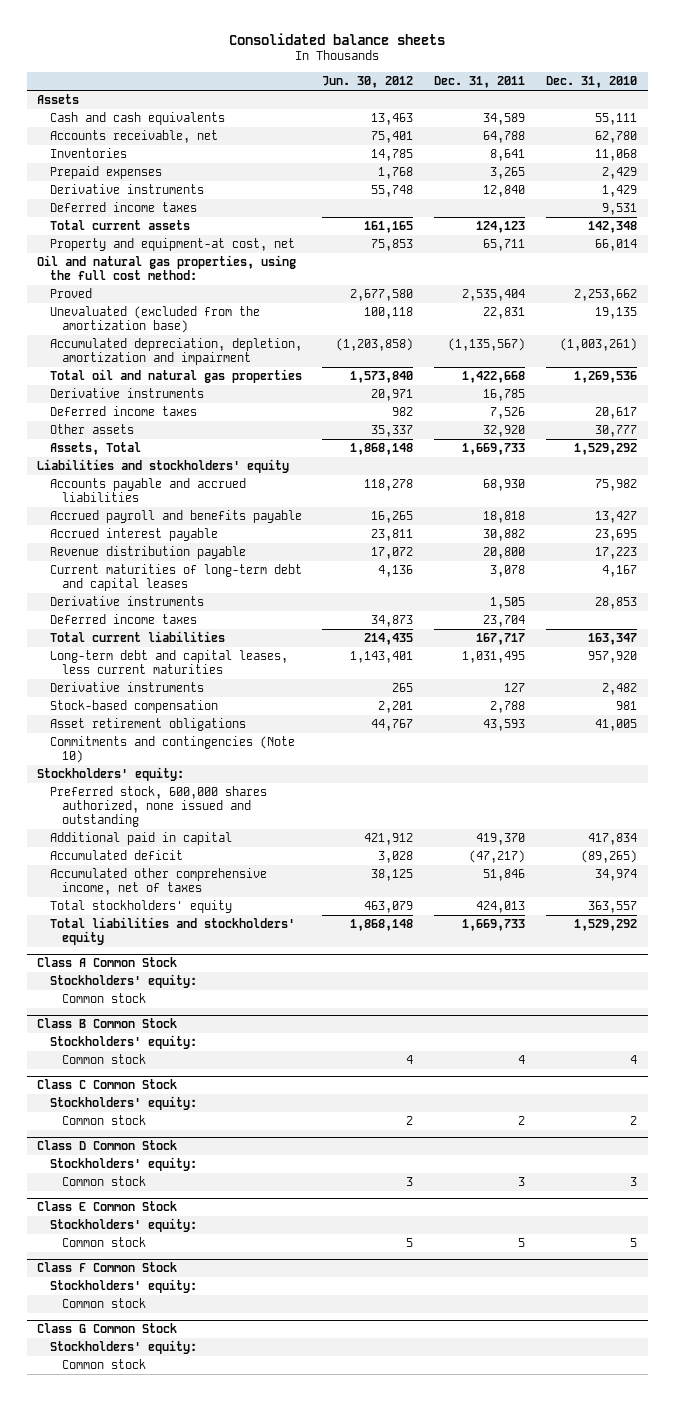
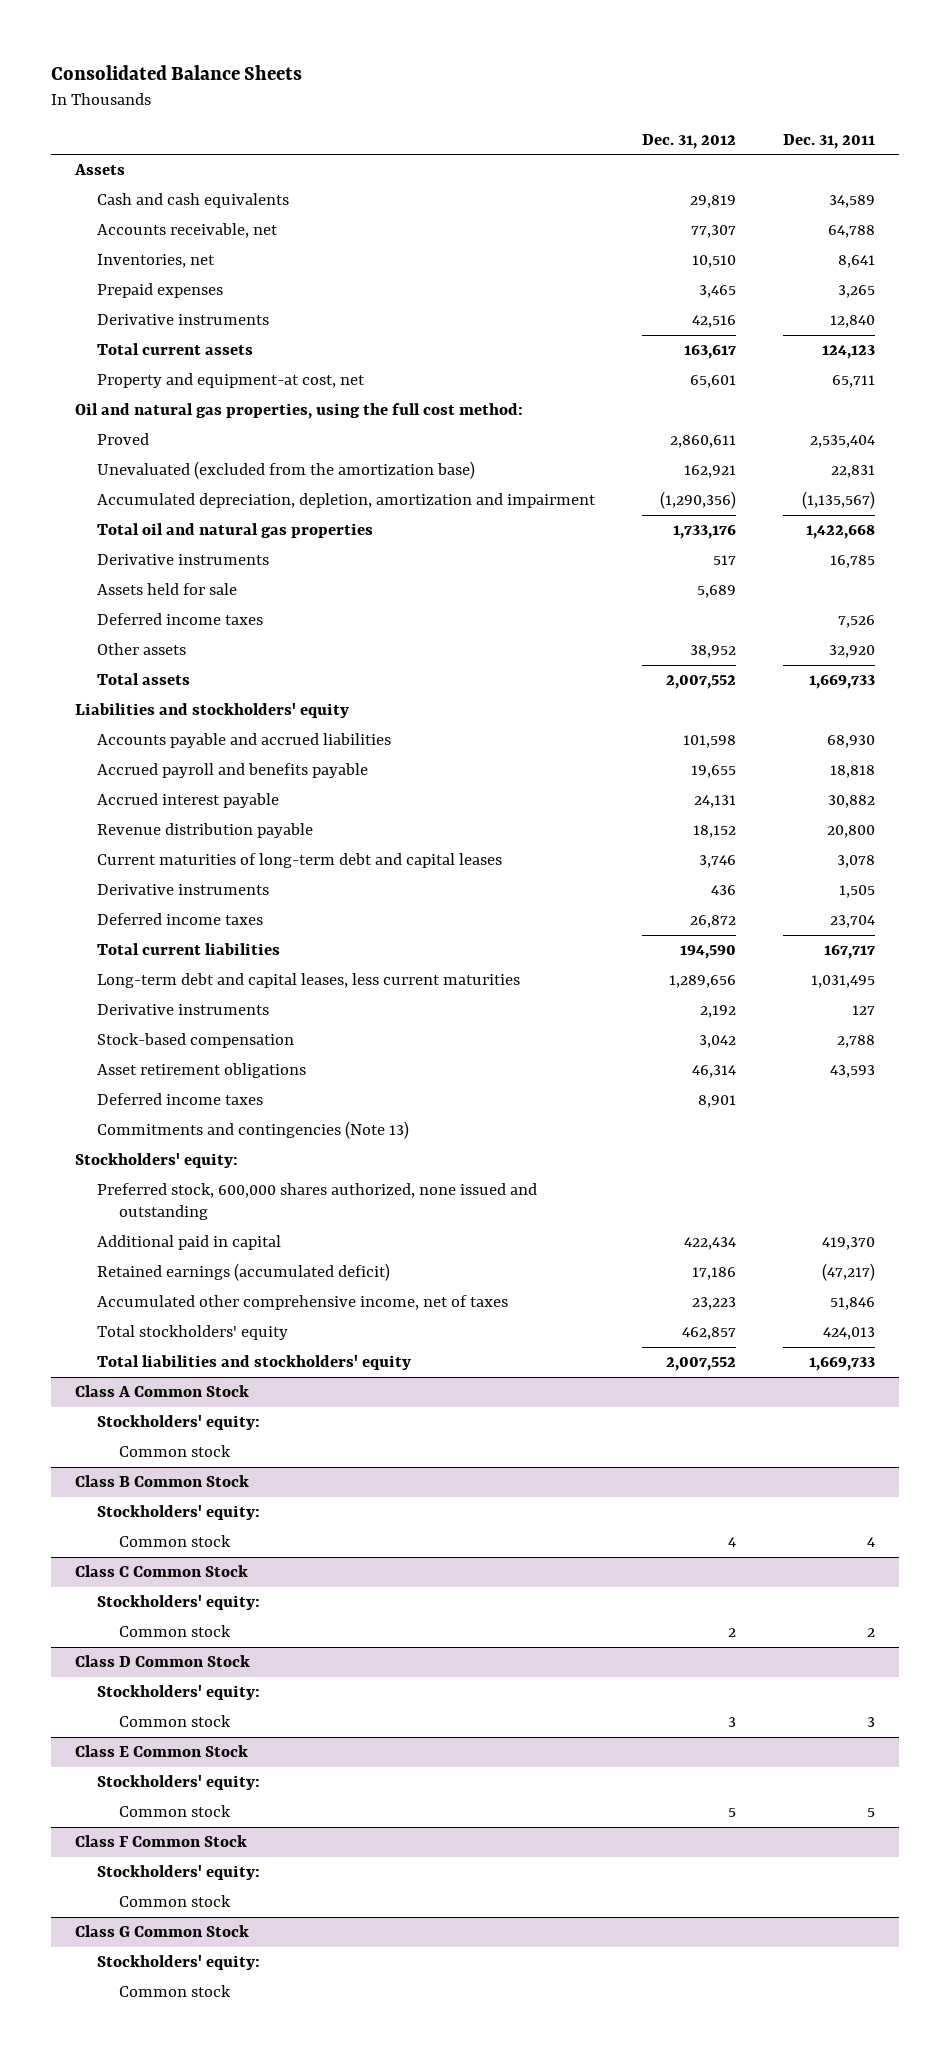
- Consolidated balance sheets
+ Consolidated Balance Sheets
- | Jun. 30, 2012 | Dec. 31, 2011 | Dec. 31, 2010
+ | Dec. 31, 2012 | Dec. 31, 2011
- Inventories | 14,785 | 8,641 | 11,068
+ Inventories, net | 10,510 | 8,641
+ Assets held for sale | 5,689 |
- Assets, Total | 1,868,148 | 1,669,733 | 1,529,292
+ Total assets | 2,007,552 | 1,669,733
- Commitments and contingencies (Note 10)
moved down: Deferred income taxes | 8,901 |
+ Commitments and contingencies (Note 13)
- Accumulated deficit | 3,028 | (47,217) | (89,265)
+ Retained earnings (accumulated deficit) | 17,186 | (47,217)

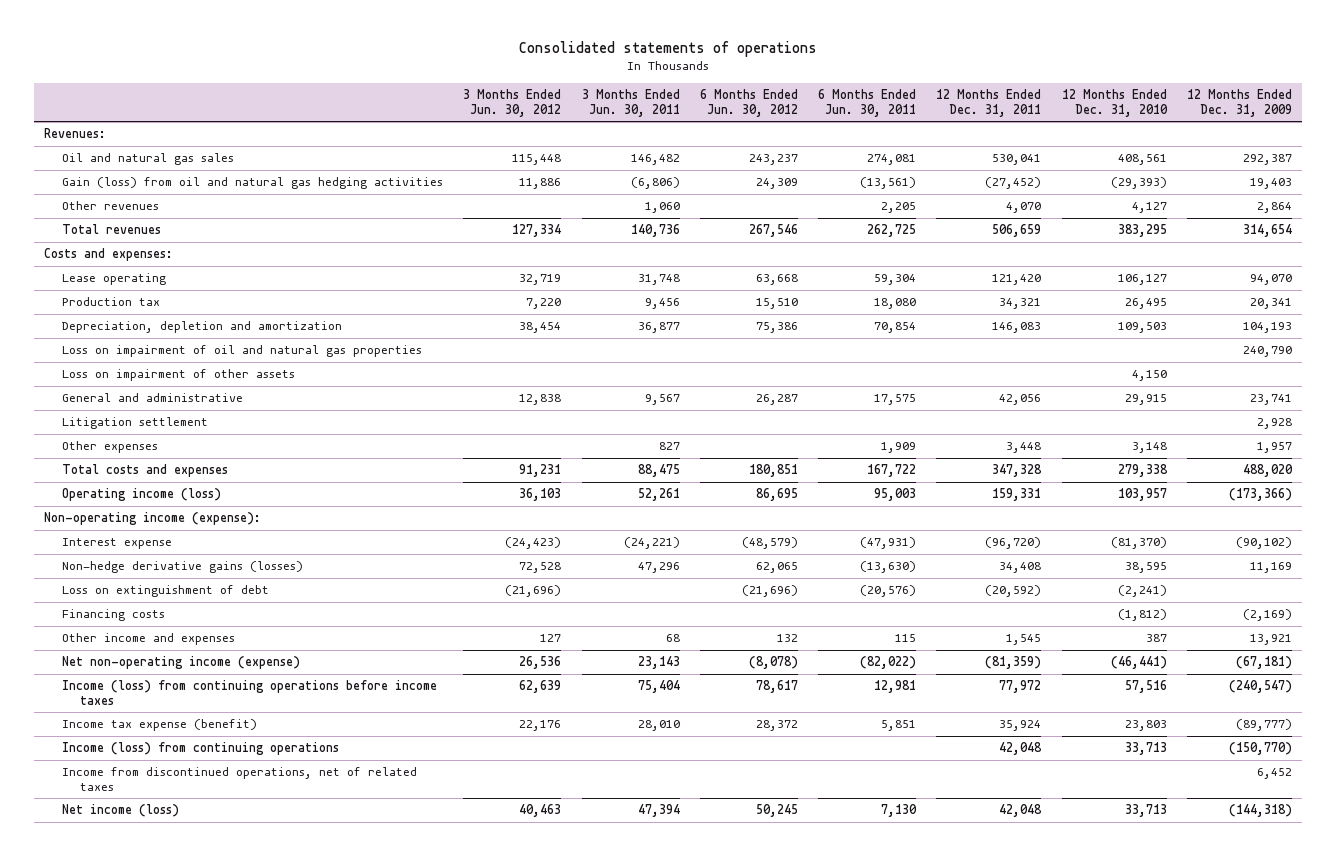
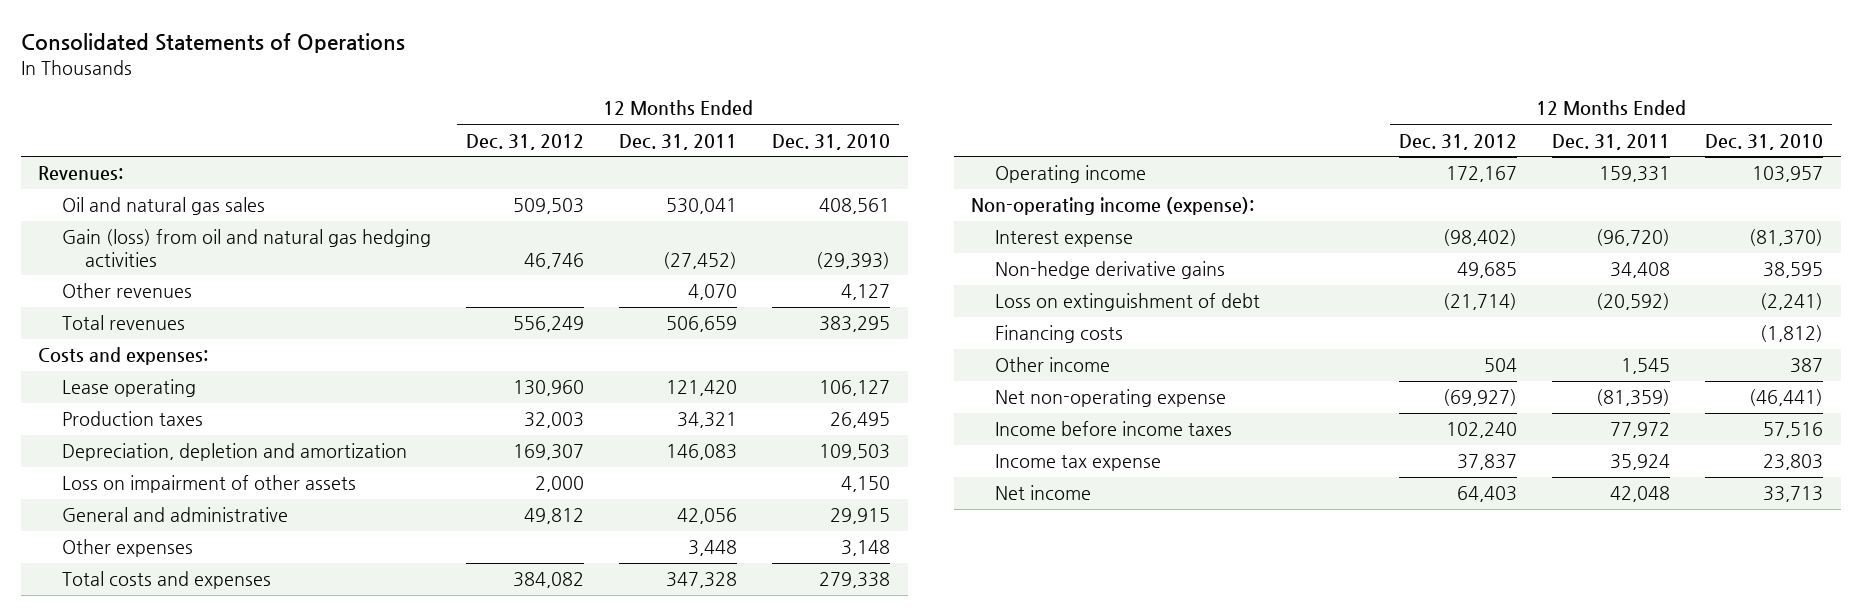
- Consolidated statements of operations
+ Consolidated Statements of Operations
- | 3 Months Ended Jun. 30, 2012 | 3 Months Ended Jun. 30, 2011 | 6 Months Ended Jun. 30, 2012 | 6 Months Ended Jun. 30, 2011 | 12 Months Ended Dec. 31, 2011 | 12 Months Ended Dec. 31, 2010 | 12 Months Ended Dec. 31, 2009
+ | 12 Months Ended Dec. 31, 2012 | 12 Months Ended Dec. 31, 2011 | 12 Months Ended Dec. 31, 2010
- Production tax | 7,220 | 9,456 | 15,510 | 18,080 | 34,321 | 26,495 | 20,341
+ Production taxes | 32,003 | 34,321 | 26,495
- Loss on impairment of oil and natural gas properties | | | | | | | 240,790
- Litigation settlement | | | | | | | 2,928
- Operating income (loss) | 36,103 | 52,261 | 86,695 | 95,003 | 159,331 | 103,957 | (173,366)
+ Operating income | 172,167 | 159,331 | 103,957
- Non-hedge derivative gains (losses) | 72,528 | 47,296 | 62,065 | (13,630) | 34,408 | 38,595 | 11,169
+ Non-hedge derivative gains | 49,685 | 34,408 | 38,595
- Other income and expenses | 127 | 68 | 132 | 115 | 1,545 | 387 | 13,921
- Net non-operating income (expense) | 26,536 | 23,143 | (8,078) | (82,022) | (81,359) | (46,441) | (67,181)
- Income (loss) from continuing operations before income taxes | 62,639 | 75,404 | 78,617 | 12,981 | 77,972 | 57,516 | (240,547)
- Income tax expense (benefit) | 22,176 | 28,010 | 28,372 | 5,851 | 35,924 | 23,803 | (89,777)
- Income (loss) from continuing operations | | | | | 42,048 | 33,713 | (150,770)
- Income from discontinued operations, net of related taxes | | | | | | | 6,452
- Net income (loss) | 40,463 | 47,394 | 50,245 | 7,130 | 42,048 | 33,713 | (144,318)
+ Other income | 504 | 1,545 | 387
+ Net non-operating expense | (69,927) | (81,359) | (46,441)
+ Income before income taxes | 102,240 | 77,972 | 57,516
+ Income tax expense | 37,837 | 35,924 | 23,803
+ Net income | 64,403 | 42,048 | 33,713

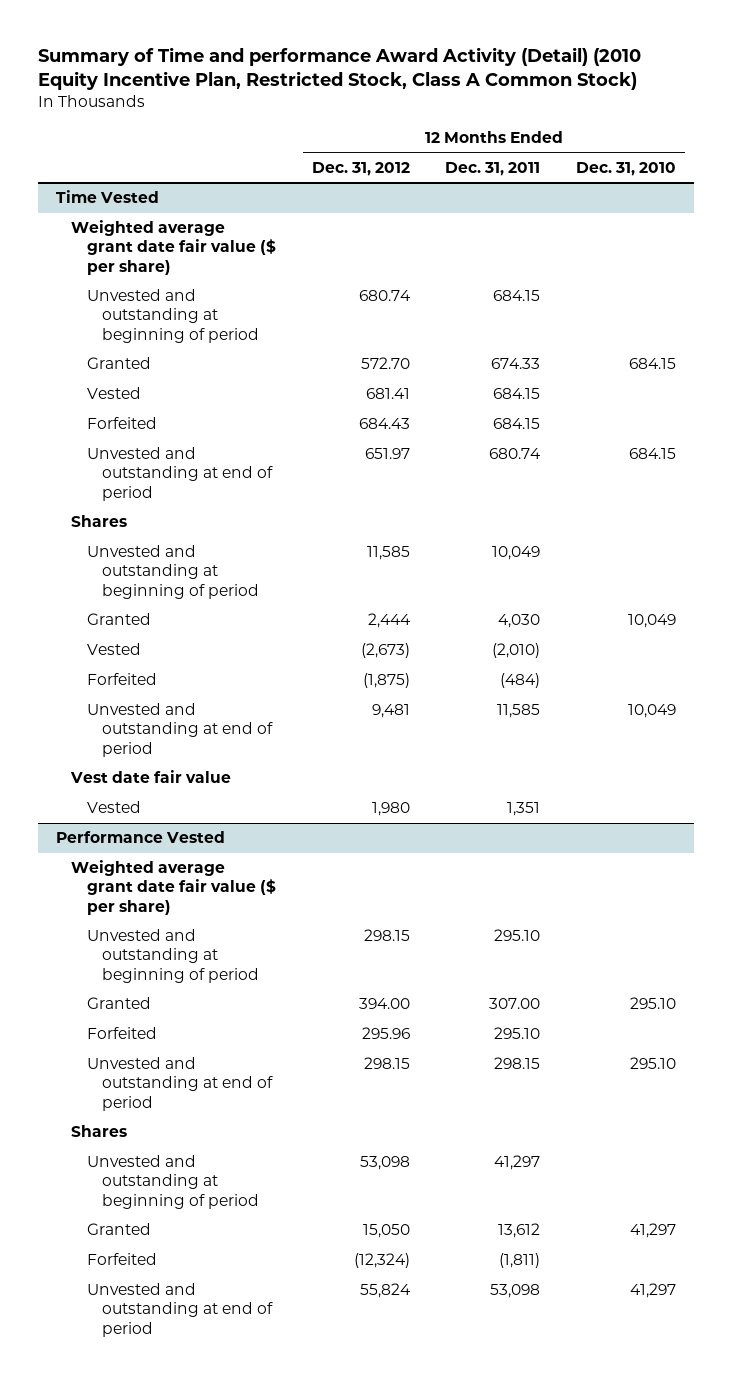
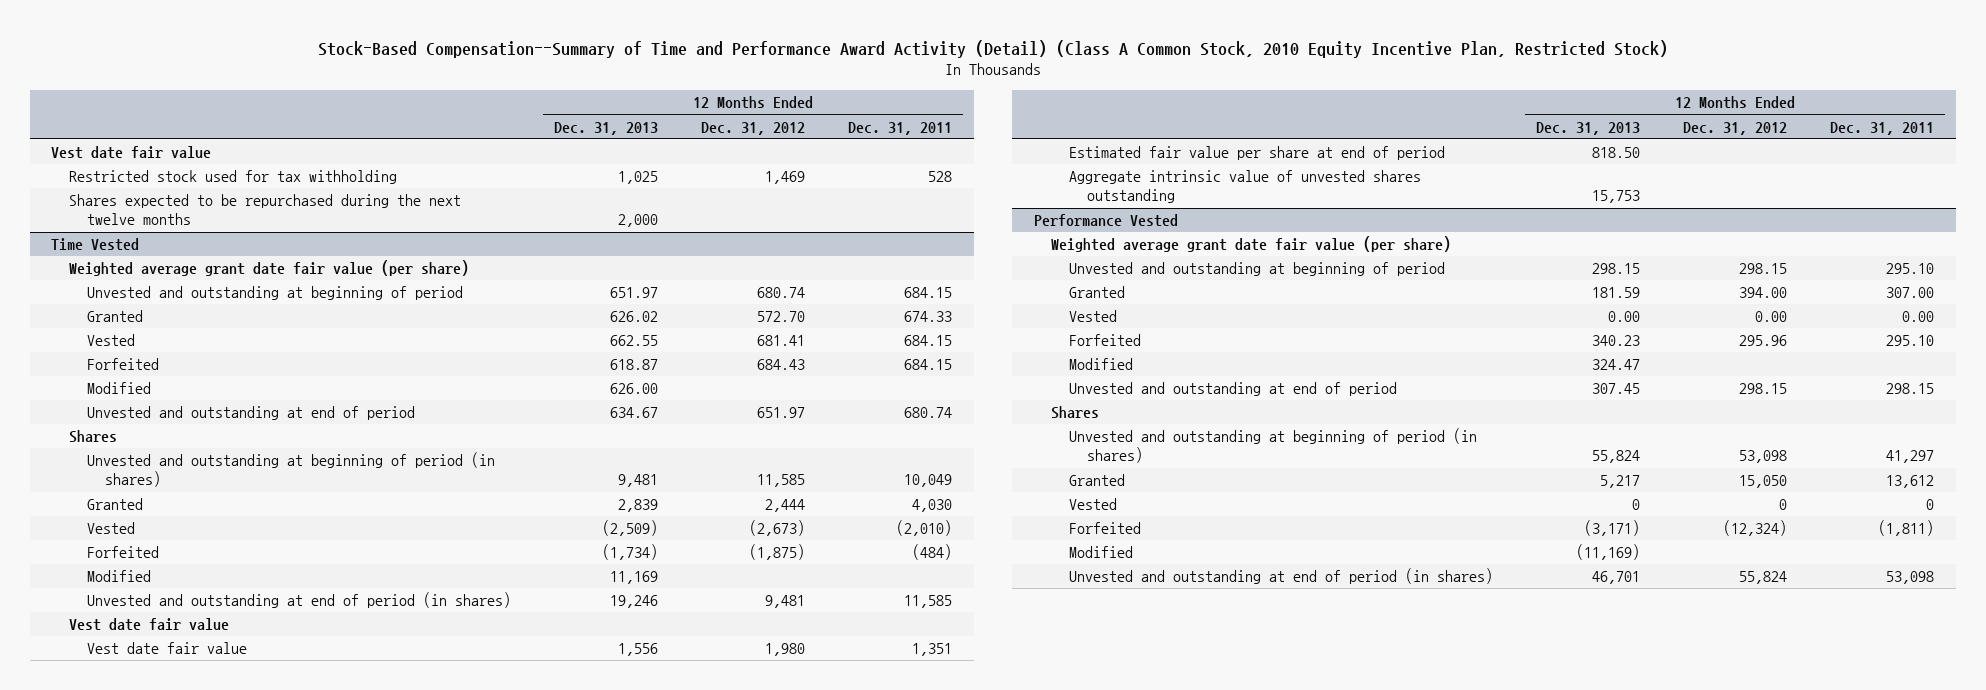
- Summary of Time and performance Award Activity (Detail) (2010 Equity Incentive Plan, Restricted Stock, Class A Common Stock)
+ Stock-Based Compensation--Summary of Time and Performance Award Activity (Detail) (Class A Common Stock, 2010 Equity Incentive Plan, Restricted Stock)
- | 12 Months Ended Dec. 31, 2012 | 12 Months Ended Dec. 31, 2011 | 12 Months Ended Dec. 31, 2010
+ | 12 Months Ended Dec. 31, 2013 | 12 Months Ended Dec. 31, 2012 | 12 Months Ended Dec. 31, 2011
+ Vest date fair value
+ Restricted stock used for tax withholding | 1,025 | 1,469 | 528
+ Shares expected to be repurchased during the next twelve months | 2,000 | |
@ Time Vested
- Weighted average grant date fair value ($ per share)
+ Weighted average grant date fair value (per share)
+ Modified | 626.00 | |
- Unvested and outstanding at beginning of period | 11,585 | 10,049 |
+ Unvested and outstanding at beginning of period (in shares) | 9,481 | 11,585 | 10,049
- Unvested and outstanding at end of period | 9,481 | 11,585 | 10,049
+ Modified | 11,169 | |
+ Unvested and outstanding at end of period (in shares) | 19,246 | 9,481 | 11,585
- Vested | 1,980 | 1,351 |
+ Vest date fair value | 1,556 | 1,980 | 1,351
+ Estimated fair value per share at end of period | 818.50 | |
+ Aggregate intrinsic value of unvested shares outstanding | 15,753 | |
@ Performance Vested
- Weighted average grant date fair value ($ per share)
+ Weighted average grant date fair value (per share)
+ Vested | 0.00 | 0.00 | 0.00
+ Modified | 324.47 | |
- Unvested and outstanding at beginning of period | 53,098 | 41,297 |
+ Unvested and outstanding at beginning of period (in shares) | 55,824 | 53,098 | 41,297
+ Vested | 0 | 0 | 0
- Unvested and outstanding at end of period | 55,824 | 53,098 | 41,297
+ Modified | (11,169) | |
+ Unvested and outstanding at end of period (in shares) | 46,701 | 55,824 | 53,098

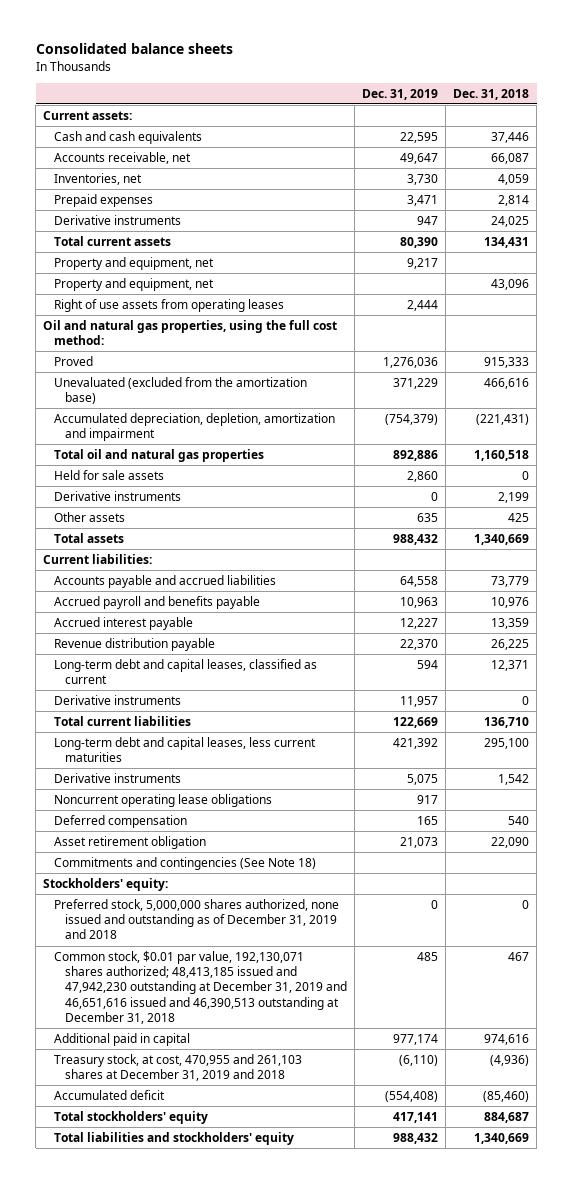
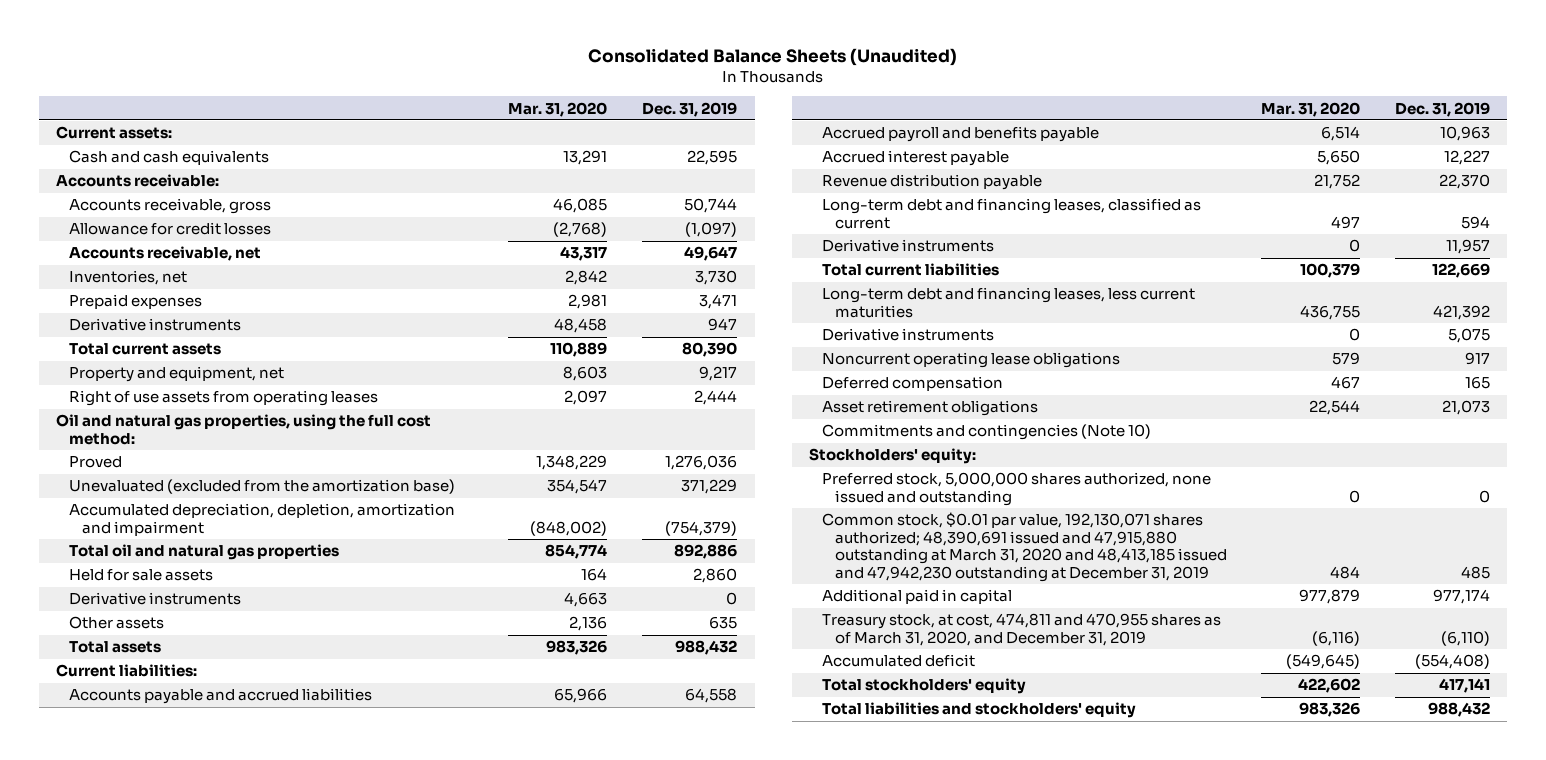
- Consolidated balance sheets
+ Consolidated Balance Sheets (Unaudited)
- | Dec. 31, 2019 | Dec. 31, 2018
+ | Mar. 31, 2020 | Dec. 31, 2019
+ Accounts receivable:
+ Accounts receivable, gross | 46,085 | 50,744
+ Allowance for credit losses | (2,768) | (1,097)
- Property and equipment, net | | 43,096
- Long-term debt and capital leases, classified as current | 594 | 12,371
+ Long-term debt and financing leases, classified as current | 497 | 594
- Long-term debt and capital leases, less current maturities | 421,392 | 295,100
+ Long-term debt and financing leases, less current maturities | 436,755 | 421,392
- Asset retirement obligation | 21,073 | 22,090
- Commitments and contingencies (See Note 18)
+ Asset retirement obligations | 22,544 | 21,073
+ Commitments and contingencies (Note 10)
- Preferred stock, 5,000,000 shares authorized, none issued and outstanding as of December 31, 2019 and 2018 | 0 | 0
- Common stock, $0.01 par value, 192,130,071 shares authorized; 48,413,185 issued and 47,942,230 outstanding at December 31, 2019 and 46,651,616 issued and 46,390,513 outstanding at December 31, 2018 | 485 | 467
+ Preferred stock, 5,000,000 shares authorized, none issued and outstanding | 0 | 0
+ Common stock, $0.01 par value, 192,130,071 shares authorized; 48,390,691 issued and 47,915,880 outstanding at March 31, 2020 and 48,413,185 issued and 47,942,230 outstanding at December 31, 2019 | 484 | 485
- Treasury stock, at cost, 470,955 and 261,103 shares at December 31, 2019 and 2018 | (6,110) | (4,936)
+ Treasury stock, at cost, 474,811 and 470,955 shares as of March 31, 2020, and December 31, 2019 | (6,116) | (6,110)

